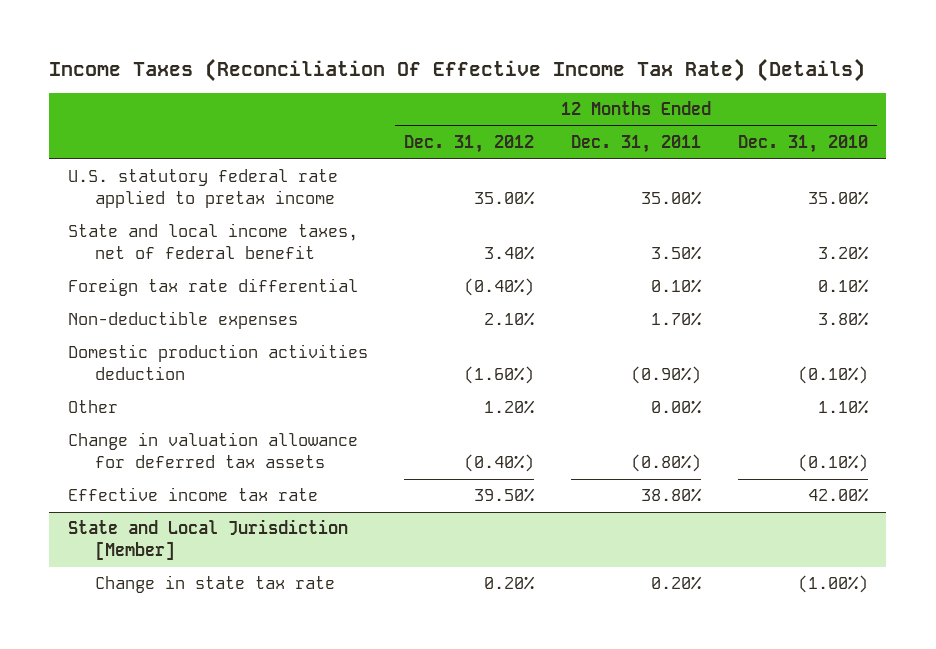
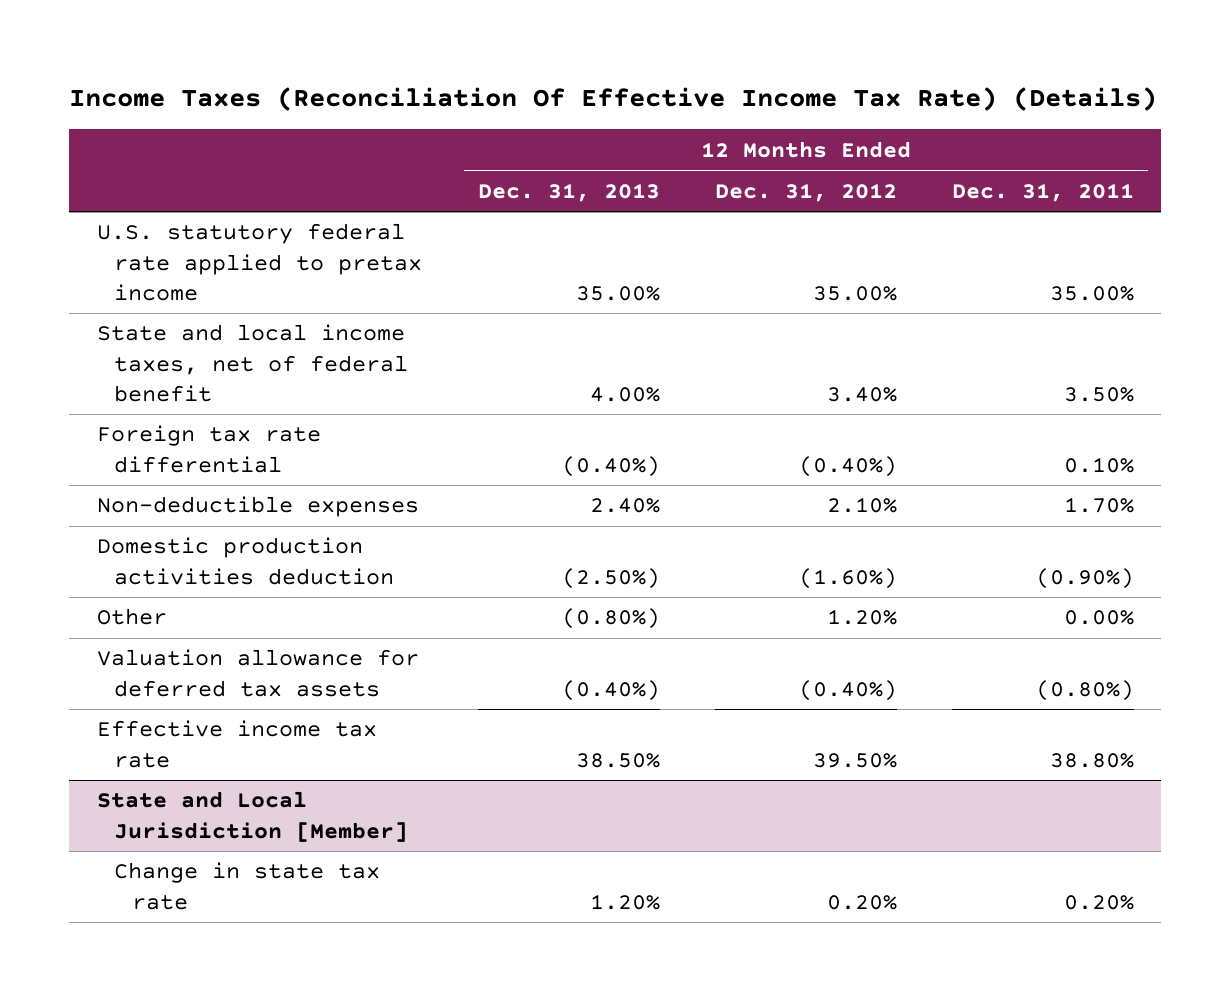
- | 12 Months Ended Dec. 31, 2012 | 12 Months Ended Dec. 31, 2011 | 12 Months Ended Dec. 31, 2010
+ | 12 Months Ended Dec. 31, 2013 | 12 Months Ended Dec. 31, 2012 | 12 Months Ended Dec. 31, 2011
- Change in valuation allowance for deferred tax assets | (0.40%) | (0.80%) | (0.10%)
+ Valuation allowance for deferred tax assets | (0.40%) | (0.40%) | (0.80%)

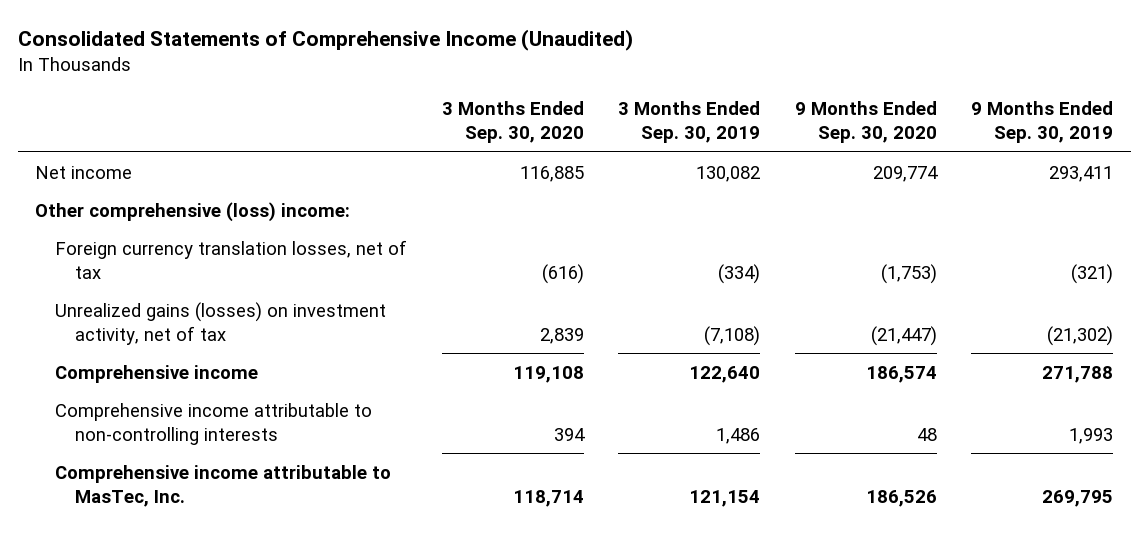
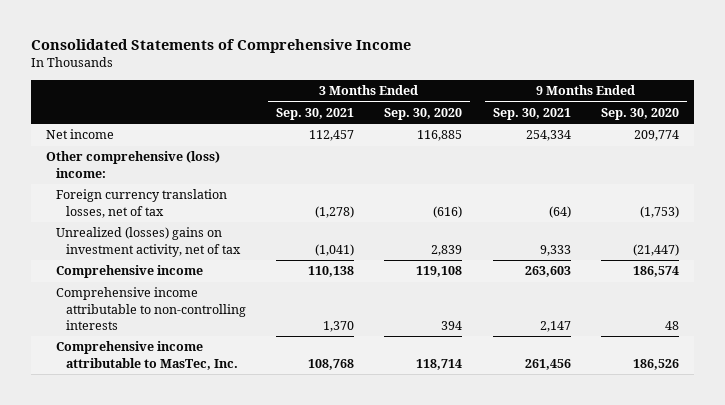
- Consolidated Statements of Comprehensive Income (Unaudited)
+ Consolidated Statements of Comprehensive Income
- | 3 Months Ended Sep. 30, 2020 | 3 Months Ended Sep. 30, 2019 | 9 Months Ended Sep. 30, 2020 | 9 Months Ended Sep. 30, 2019
+ | 3 Months Ended Sep. 30, 2021 | 3 Months Ended Sep. 30, 2020 | 9 Months Ended Sep. 30, 2021 | 9 Months Ended Sep. 30, 2020
- Unrealized gains (losses) on investment activity, net of tax | 2,839 | (7,108) | (21,447) | (21,302)
+ Unrealized (losses) gains on investment activity, net of tax | (1,041) | 2,839 | 9,333 | (21,447)

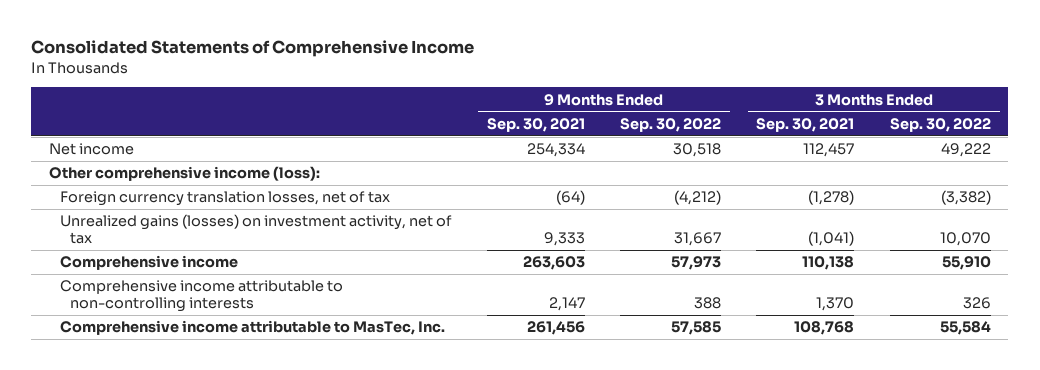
- | 3 Months Ended Sep. 30, 2021 | 3 Months Ended Sep. 30, 2020 | 9 Months Ended Sep. 30, 2021 | 9 Months Ended Sep. 30, 2020
+ | 9 Months Ended Sep. 30, 2021 | 9 Months Ended Sep. 30, 2022 | 3 Months Ended Sep. 30, 2021 | 3 Months Ended Sep. 30, 2022
- Other comprehensive (loss) income:
+ Other comprehensive income (loss):
- Unrealized (losses) gains on investment activity, net of tax | (1,041) | 2,839 | 9,333 | (21,447)
+ Unrealized gains (losses) on investment activity, net of tax | 9,333 | 31,667 | (1,041) | 10,070

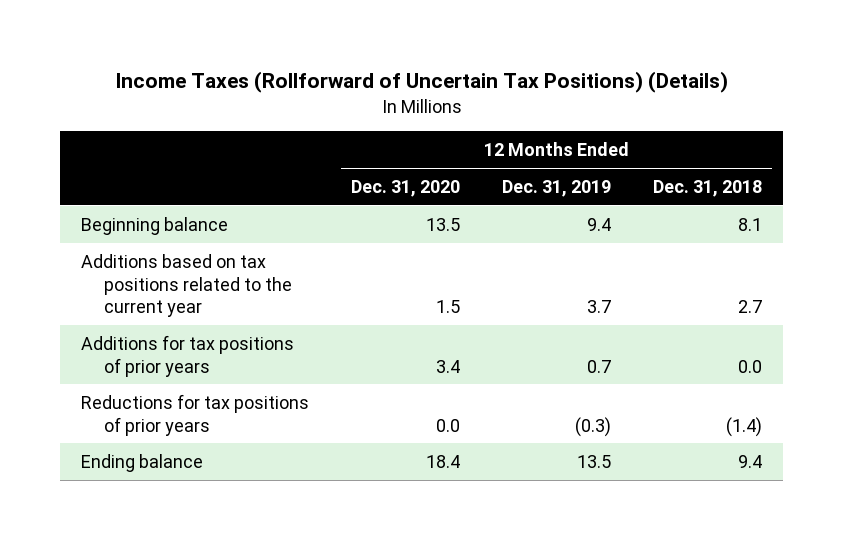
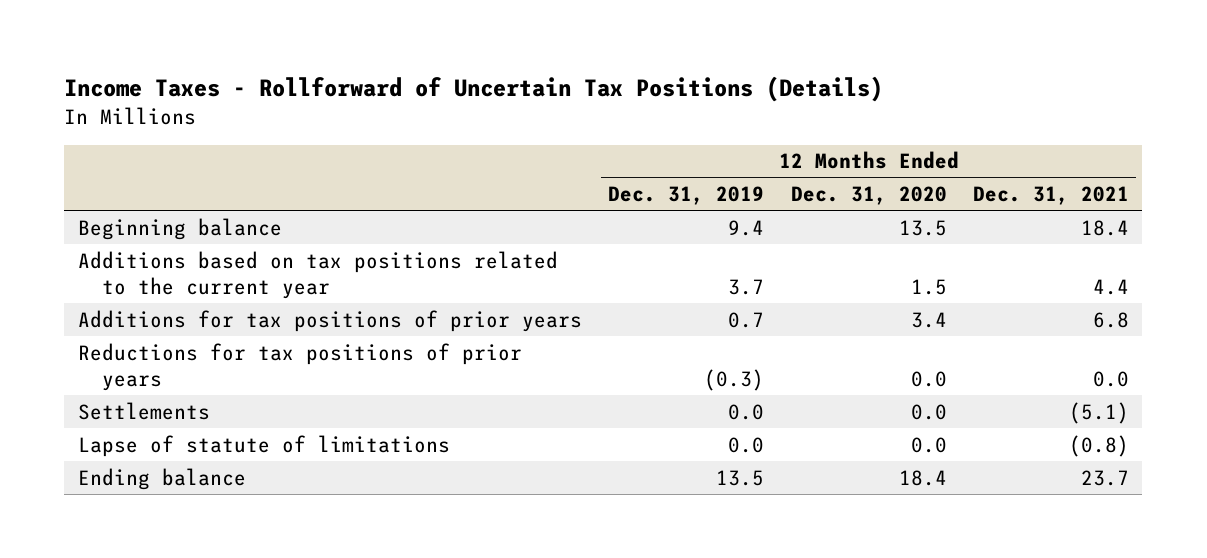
- Income Taxes (Rollforward of Uncertain Tax Positions) (Details)
+ Income Taxes - Rollforward of Uncertain Tax Positions (Details)
- | 12 Months Ended Dec. 31, 2020 | 12 Months Ended Dec. 31, 2019 | 12 Months Ended Dec. 31, 2018
+ | 12 Months Ended Dec. 31, 2019 | 12 Months Ended Dec. 31, 2020 | 12 Months Ended Dec. 31, 2021
+ Settlements | 0.0 | 0.0 | (5.1)
+ Lapse of statute of limitations | 0.0 | 0.0 | (0.8)

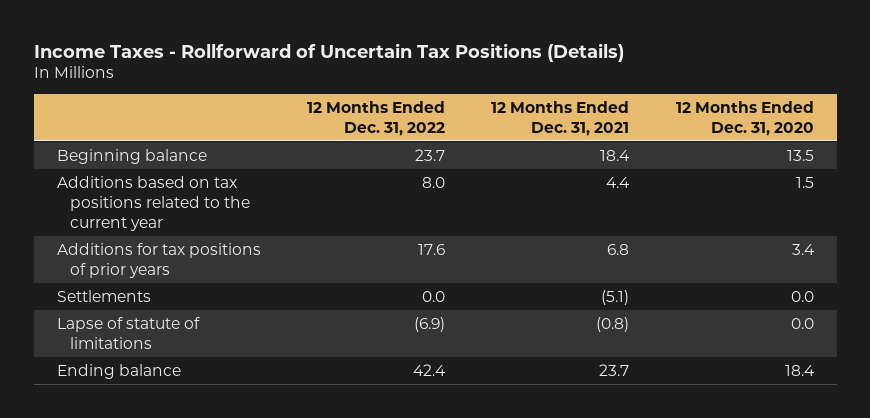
- | 12 Months Ended Dec. 31, 2019 | 12 Months Ended Dec. 31, 2020 | 12 Months Ended Dec. 31, 2021
+ | 12 Months Ended Dec. 31, 2022 | 12 Months Ended Dec. 31, 2021 | 12 Months Ended Dec. 31, 2020
- Reductions for tax positions of prior years | (0.3) | 0.0 | 0.0

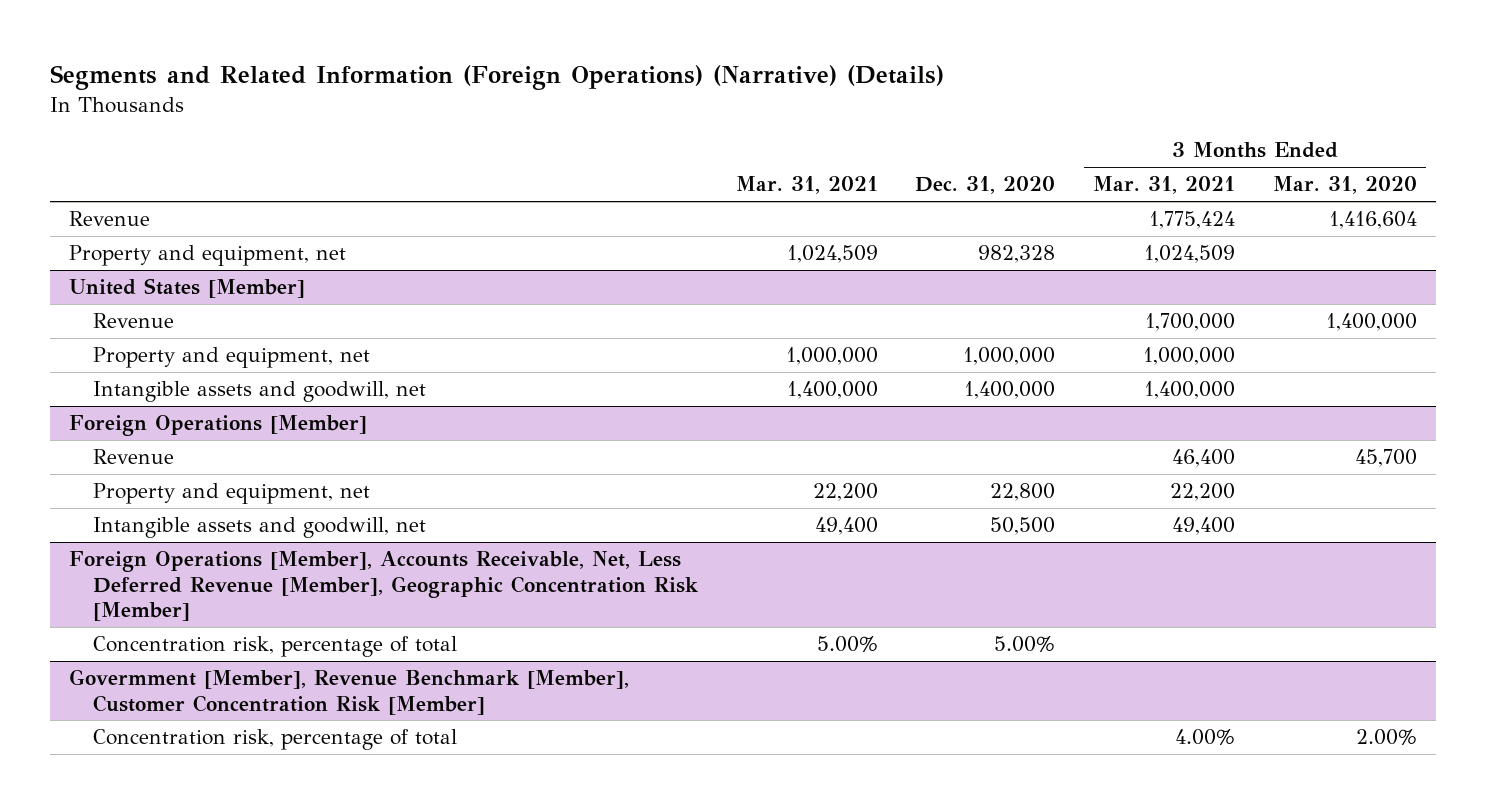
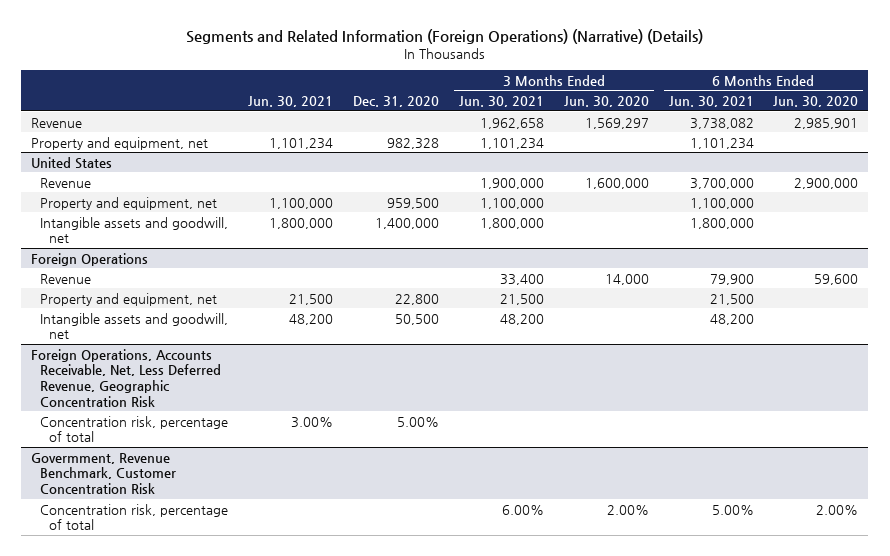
- | Mar. 31, 2021 | Dec. 31, 2020 | 3 Months Ended Mar. 31, 2021 | 3 Months Ended Mar. 31, 2020
+ | Jun. 30, 2021 | Dec. 31, 2020 | 3 Months Ended Jun. 30, 2021 | 3 Months Ended Jun. 30, 2020 | 6 Months Ended Jun. 30, 2021 | 6 Months Ended Jun. 30, 2020
- United States [Member]
+ United States
- Property and equipment, net | 1,000,000 | 1,000,000 | 1,000,000 |
+ Property and equipment, net | 1,100,000 | 959,500 | 1,100,000 | | 1,100,000 |
- Foreign Operations [Member]
+ Foreign Operations
- Foreign Operations [Member], Accounts Receivable, Net, Less Deferred Revenue [Member], Geographic Concentration Risk [Member]
+ Foreign Operations, Accounts Receivable, Net, Less Deferred Revenue, Geographic Concentration Risk
- Govermment [Member], Revenue Benchmark [Member], Customer Concentration Risk [Member]
+ Govermment, Revenue Benchmark, Customer Concentration Risk

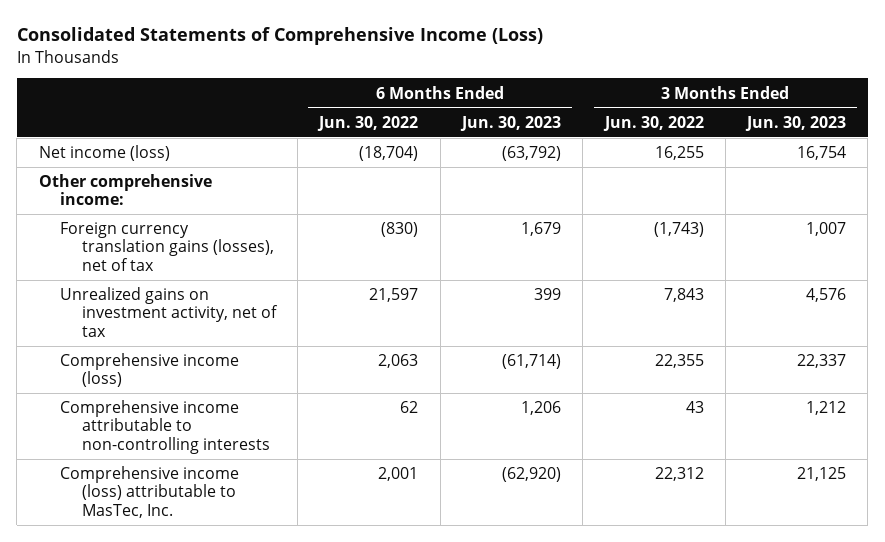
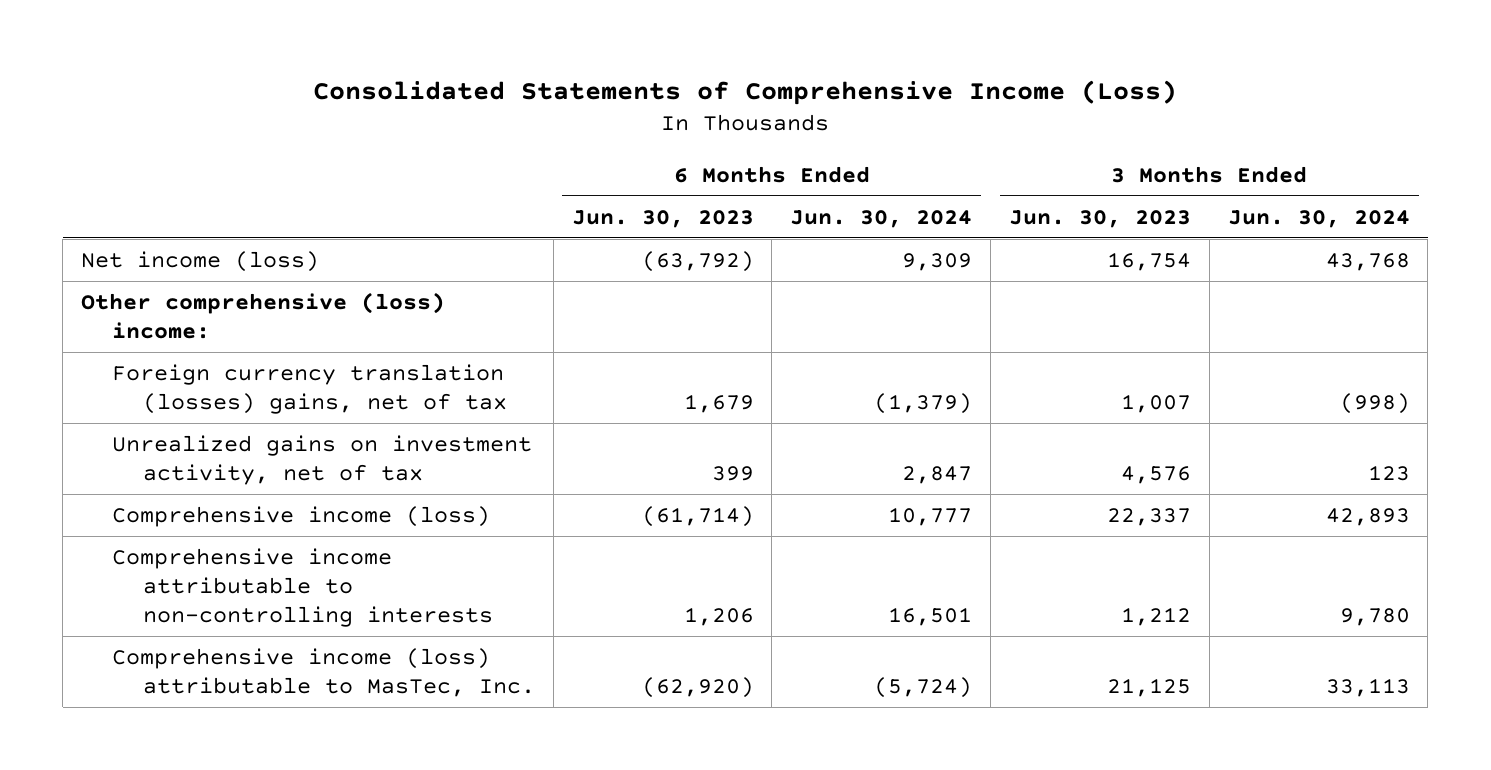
- | 6 Months Ended Jun. 30, 2022 | 6 Months Ended Jun. 30, 2023 | 3 Months Ended Jun. 30, 2022 | 3 Months Ended Jun. 30, 2023
+ | 6 Months Ended Jun. 30, 2023 | 6 Months Ended Jun. 30, 2024 | 3 Months Ended Jun. 30, 2023 | 3 Months Ended Jun. 30, 2024
- Other comprehensive income:
- Foreign currency translation gains (losses), net of tax | (830) | 1,679 | (1,743) | 1,007
+ Other comprehensive (loss) income:
+ Foreign currency translation (losses) gains, net of tax | 1,679 | (1,379) | 1,007 | (998)

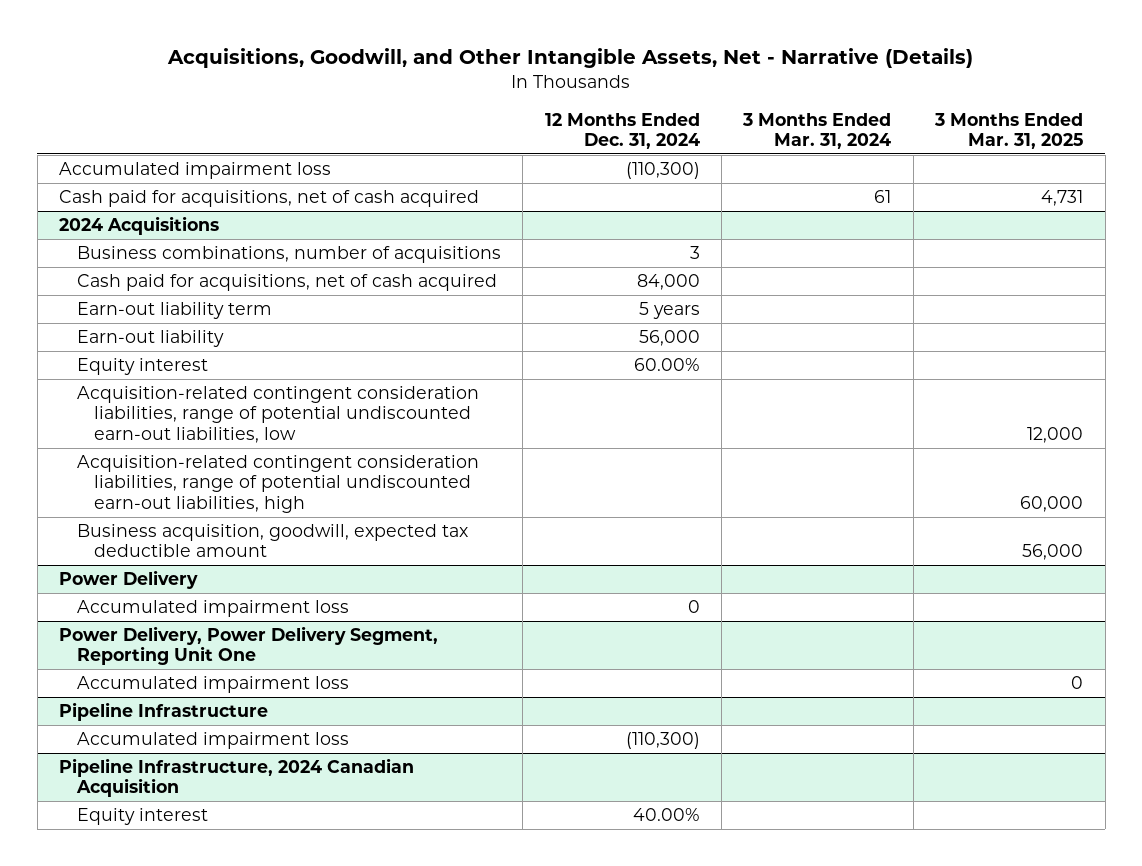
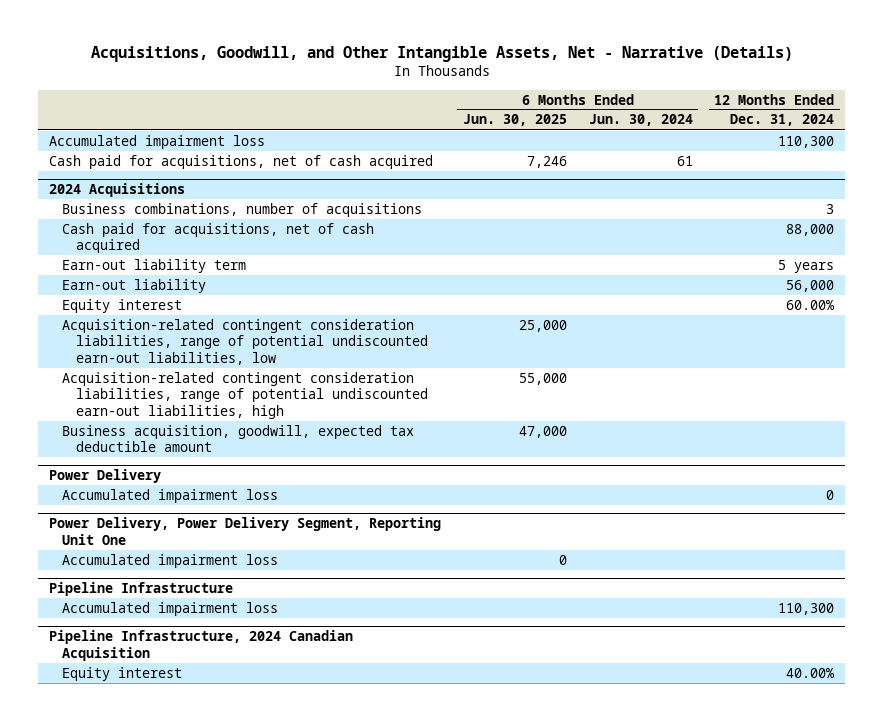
- | 12 Months Ended Dec. 31, 2024 | 3 Months Ended Mar. 31, 2024 | 3 Months Ended Mar. 31, 2025
+ | 6 Months Ended Jun. 30, 2025 | 6 Months Ended Jun. 30, 2024 | 12 Months Ended Dec. 31, 2024
- Accumulated impairment loss | (110,300) | |
+ Accumulated impairment loss | | | 110,300
@ 2024 Acquisitions
- Cash paid for acquisitions, net of cash acquired | 84,000 | |
+ Cash paid for acquisitions, net of cash acquired | | | 88,000
@ Pipeline Infrastructure
- Accumulated impairment loss | (110,300) | |
+ Accumulated impairment loss | | | 110,300

